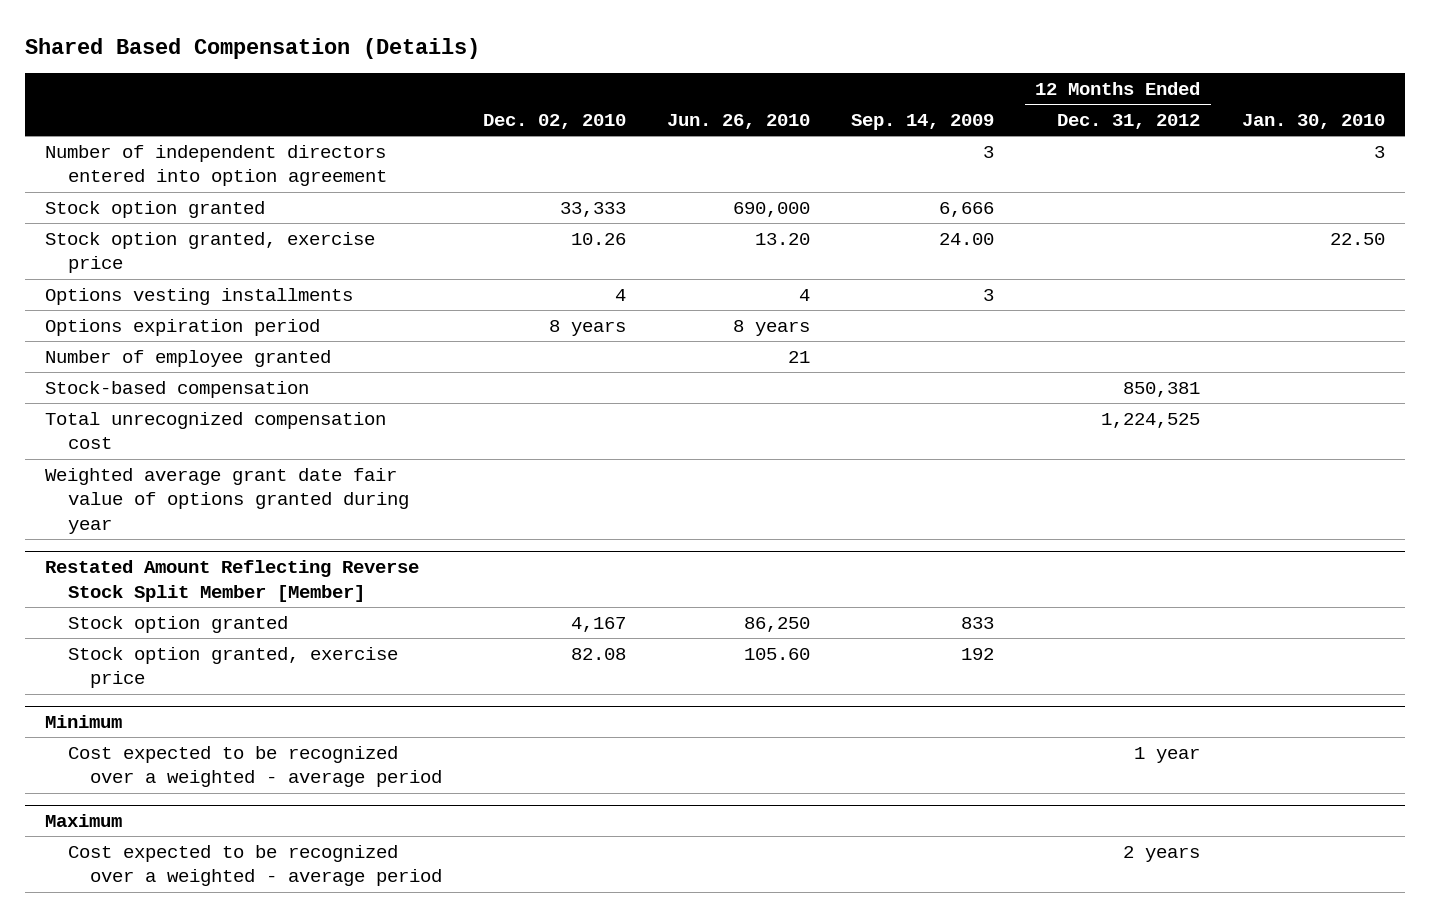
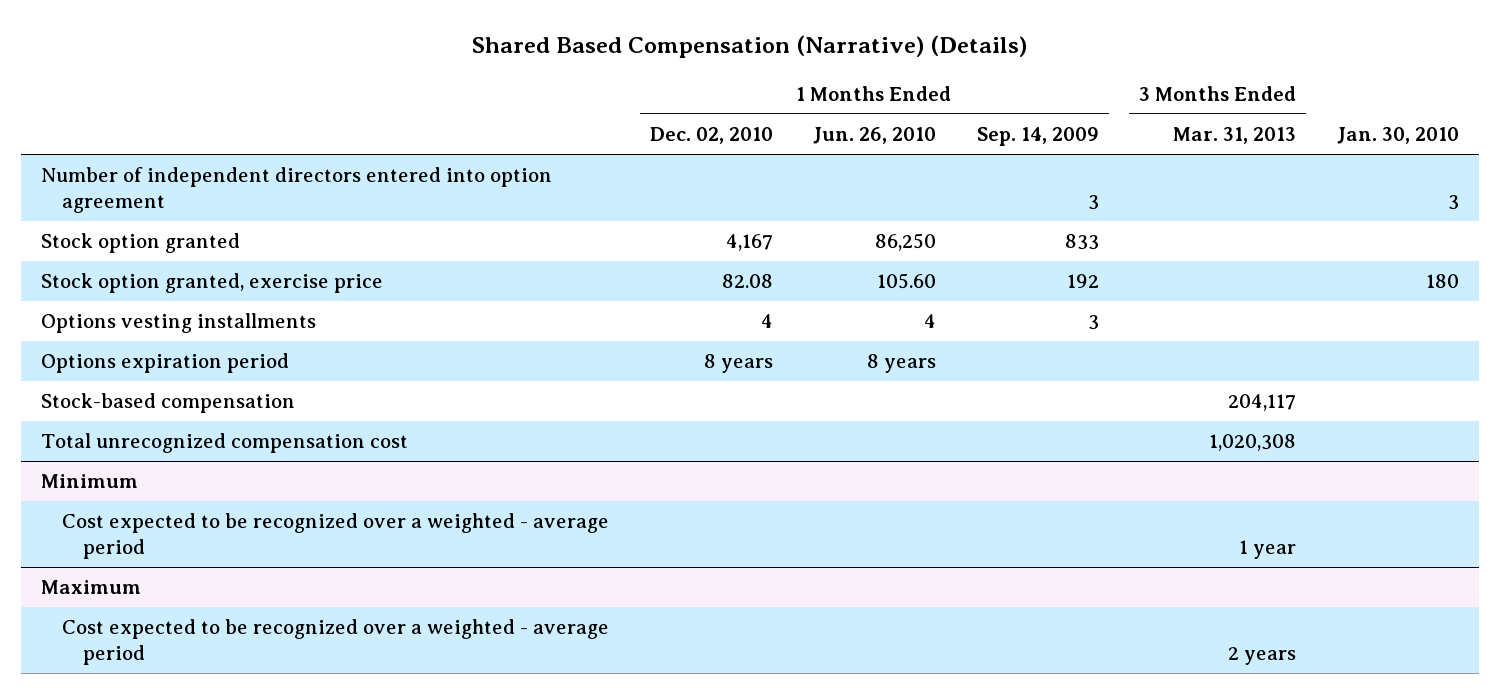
- Shared Based Compensation (Details)
+ Shared Based Compensation (Narrative) (Details)
- | Dec. 02, 2010 | Jun. 26, 2010 | Sep. 14, 2009 | 12 Months Ended Dec. 31, 2012 | Jan. 30, 2010
+ | 1 Months Ended Dec. 02, 2010 | 1 Months Ended Jun. 26, 2010 | 1 Months Ended Sep. 14, 2009 | 3 Months Ended Mar. 31, 2013 | Jan. 30, 2010
- Stock option granted, exercise price | 10.26 | 13.20 | 24.00 | | 22.50
+ Stock option granted, exercise price | 82.08 | 105.60 | 192 | | 180
- Number of employee granted | | 21 | | |
- Weighted average grant date fair value of options granted during year
- Restated Amount Reflecting Reverse Stock Split Member [Member]
- Stock option granted | 4,167 | 86,250 | 833 | |
- Stock option granted, exercise price | 82.08 | 105.60 | 192 | |

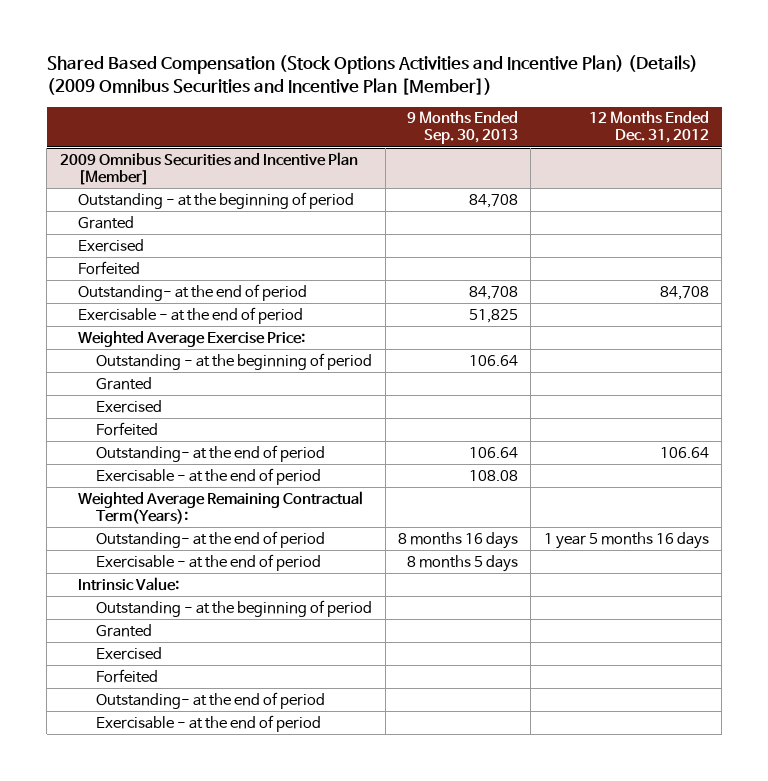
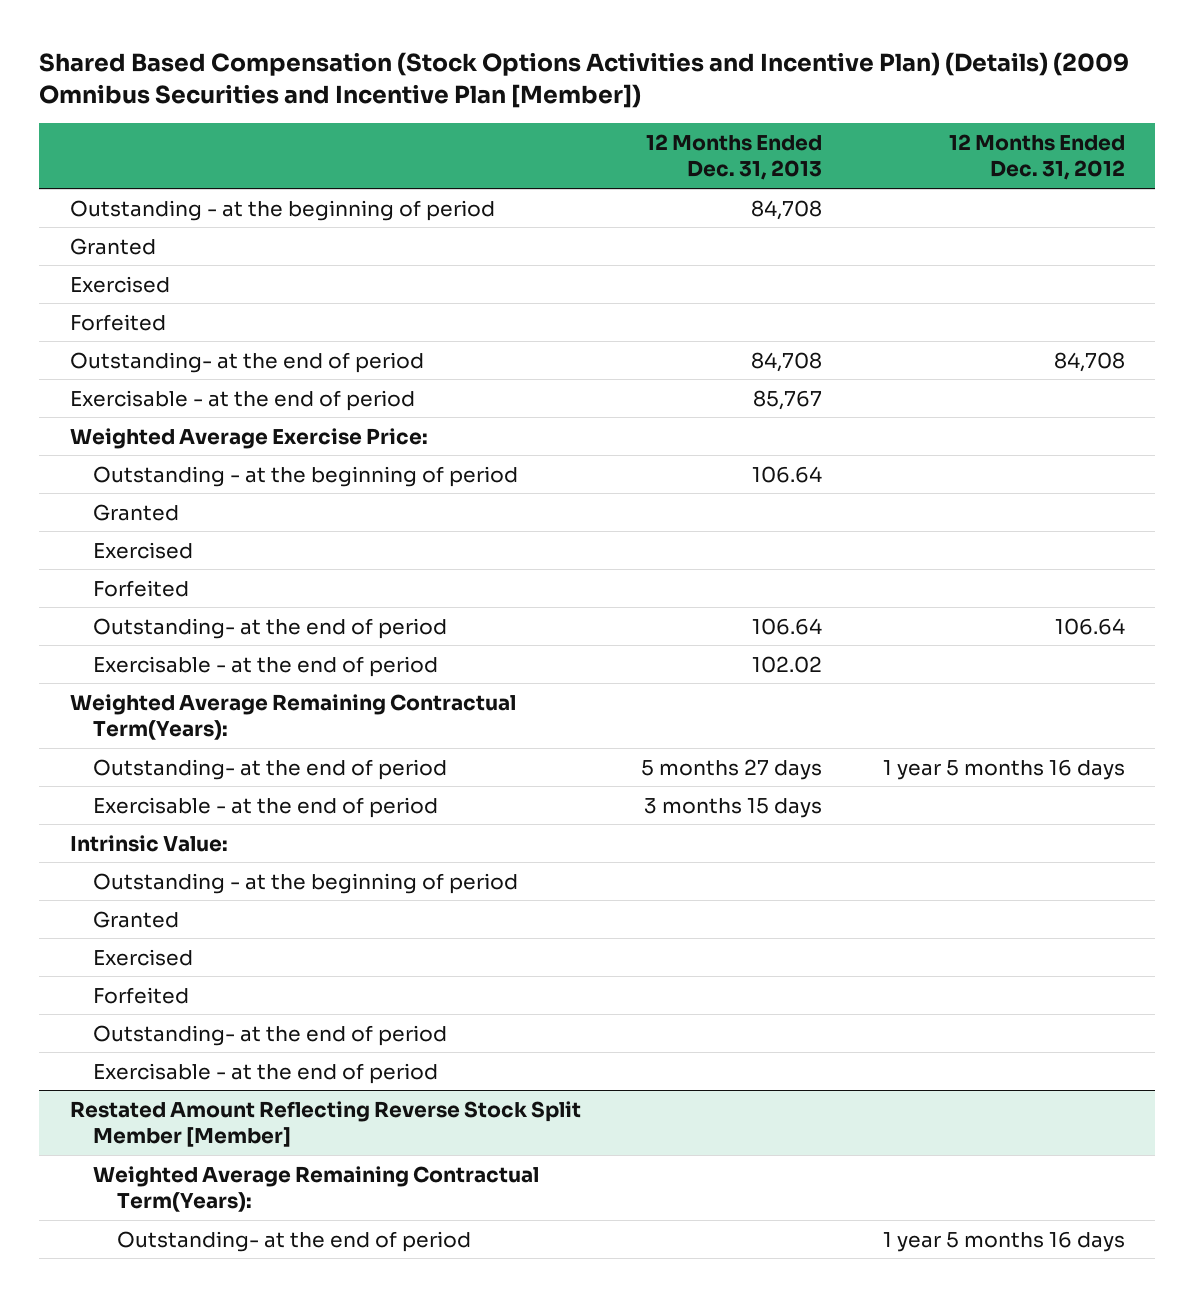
- | 9 Months Ended Sep. 30, 2013 | 12 Months Ended Dec. 31, 2012
+ | 12 Months Ended Dec. 31, 2013 | 12 Months Ended Dec. 31, 2012
- 2009 Omnibus Securities and Incentive Plan [Member]
+ Restated Amount Reflecting Reverse Stock Split Member [Member]
+ Weighted Average Remaining Contractual Term(Years):
+ Outstanding- at the end of period | | 1 year 5 months 16 days

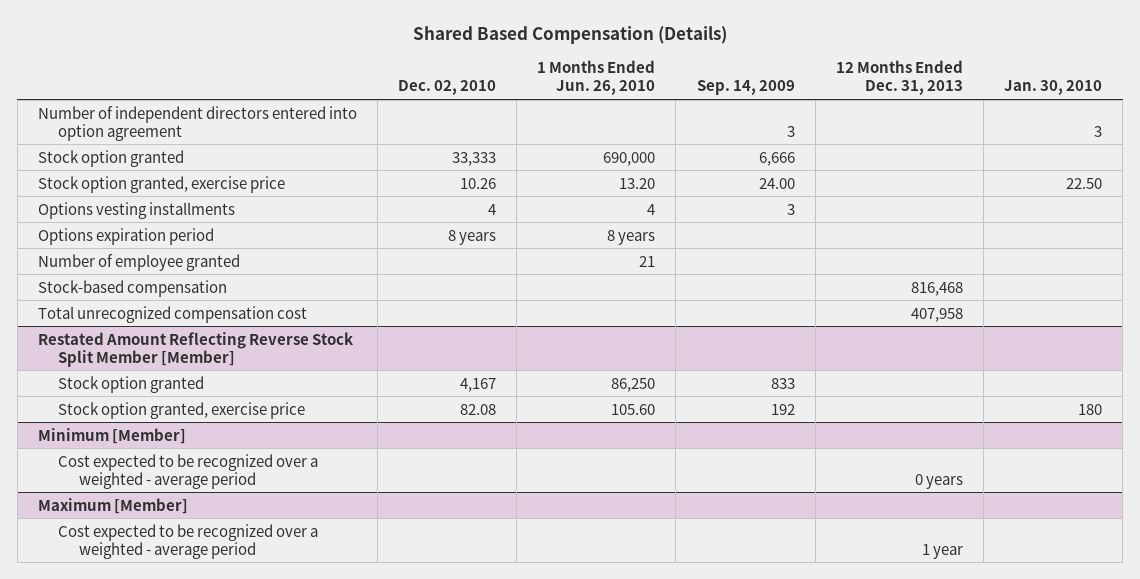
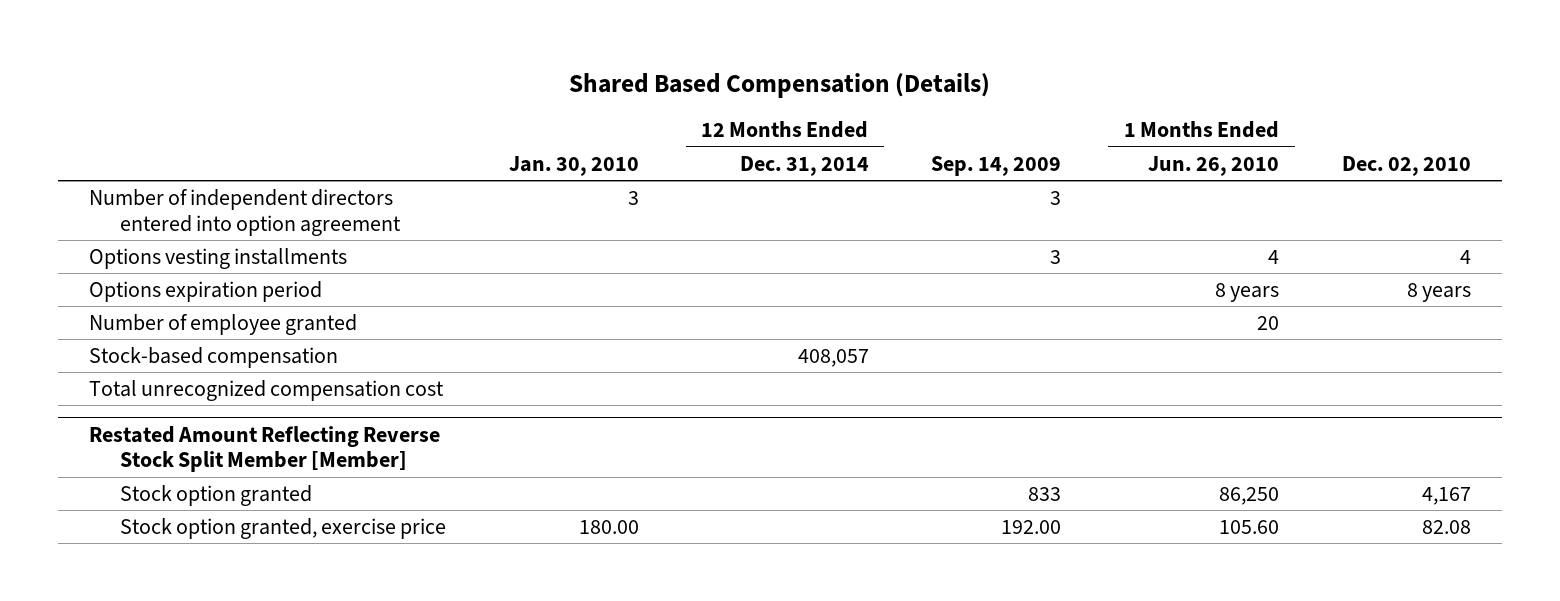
- | Dec. 02, 2010 | 1 Months Ended Jun. 26, 2010 | Sep. 14, 2009 | 12 Months Ended Dec. 31, 2013 | Jan. 30, 2010
+ | Jan. 30, 2010 | 12 Months Ended Dec. 31, 2014 | Sep. 14, 2009 | 1 Months Ended Jun. 26, 2010 | Dec. 02, 2010
- Stock option granted | 33,333 | 690,000 | 6,666 | |
- Stock option granted, exercise price | 10.26 | 13.20 | 24.00 | | 22.50
- Number of employee granted | | 21 | | |
+ Number of employee granted | | | | 20 |
@ Restated Amount Reflecting Reverse Stock Split Member [Member]
- Stock option granted, exercise price | 82.08 | 105.60 | 192 | | 180
- Minimum [Member]
- Cost expected to be recognized over a weighted - average period | | | | 0 years |
- Maximum [Member]
- Cost expected to be recognized over a weighted - average period | | | | 1 year |
@ Restated Amount Reflecting Reverse Stock Split Member [Member]
+ Stock option granted, exercise price | 180.00 | | 192.00 | 105.60 | 82.08

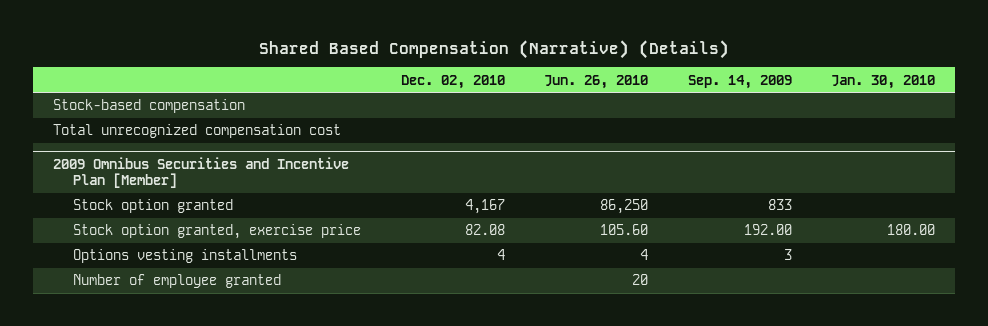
- Shared Based Compensation (Details)
+ Shared Based Compensation (Narrative) (Details)
- | Jan. 30, 2010 | 12 Months Ended Dec. 31, 2014 | Sep. 14, 2009 | 1 Months Ended Jun. 26, 2010 | Dec. 02, 2010
+ | Dec. 02, 2010 | Jun. 26, 2010 | Sep. 14, 2009 | Jan. 30, 2010
- Number of independent directors entered into option agreement | 3 | | 3 | |
- Options vesting installments | | | 3 | 4 | 4
- Options expiration period | | | | 8 years | 8 years
- Number of employee granted | | | | 20 |
- Restated Amount Reflecting Reverse Stock Split Member [Member]
+ 2009 Omnibus Securities and Incentive Plan [Member]
+ Options vesting installments | 4 | 4 | 3 |
+ Number of employee granted | | 20 | |

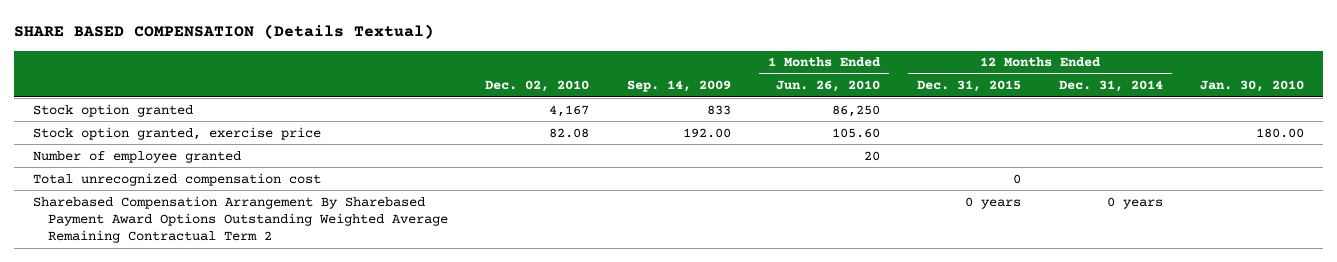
- Shared Based Compensation (Narrative) (Details)
+ SHARE BASED COMPENSATION (Details Textual)
- | Dec. 02, 2010 | Jun. 26, 2010 | Sep. 14, 2009 | Jan. 30, 2010
+ | Dec. 02, 2010 | Sep. 14, 2009 | 1 Months Ended Jun. 26, 2010 | 12 Months Ended Dec. 31, 2015 | 12 Months Ended Dec. 31, 2014 | Jan. 30, 2010
- Stock-based compensation
- 2009 Omnibus Securities and Incentive Plan [Member]
- Options vesting installments | 4 | 4 | 3 |
moved down: Total unrecognized compensation cost | | | | 0 | |
+ Sharebased Compensation Arrangement By Sharebased Payment Award Options Outstanding Weighted Average Remaining Contractual Term 2 | | | | 0 years | 0 years |

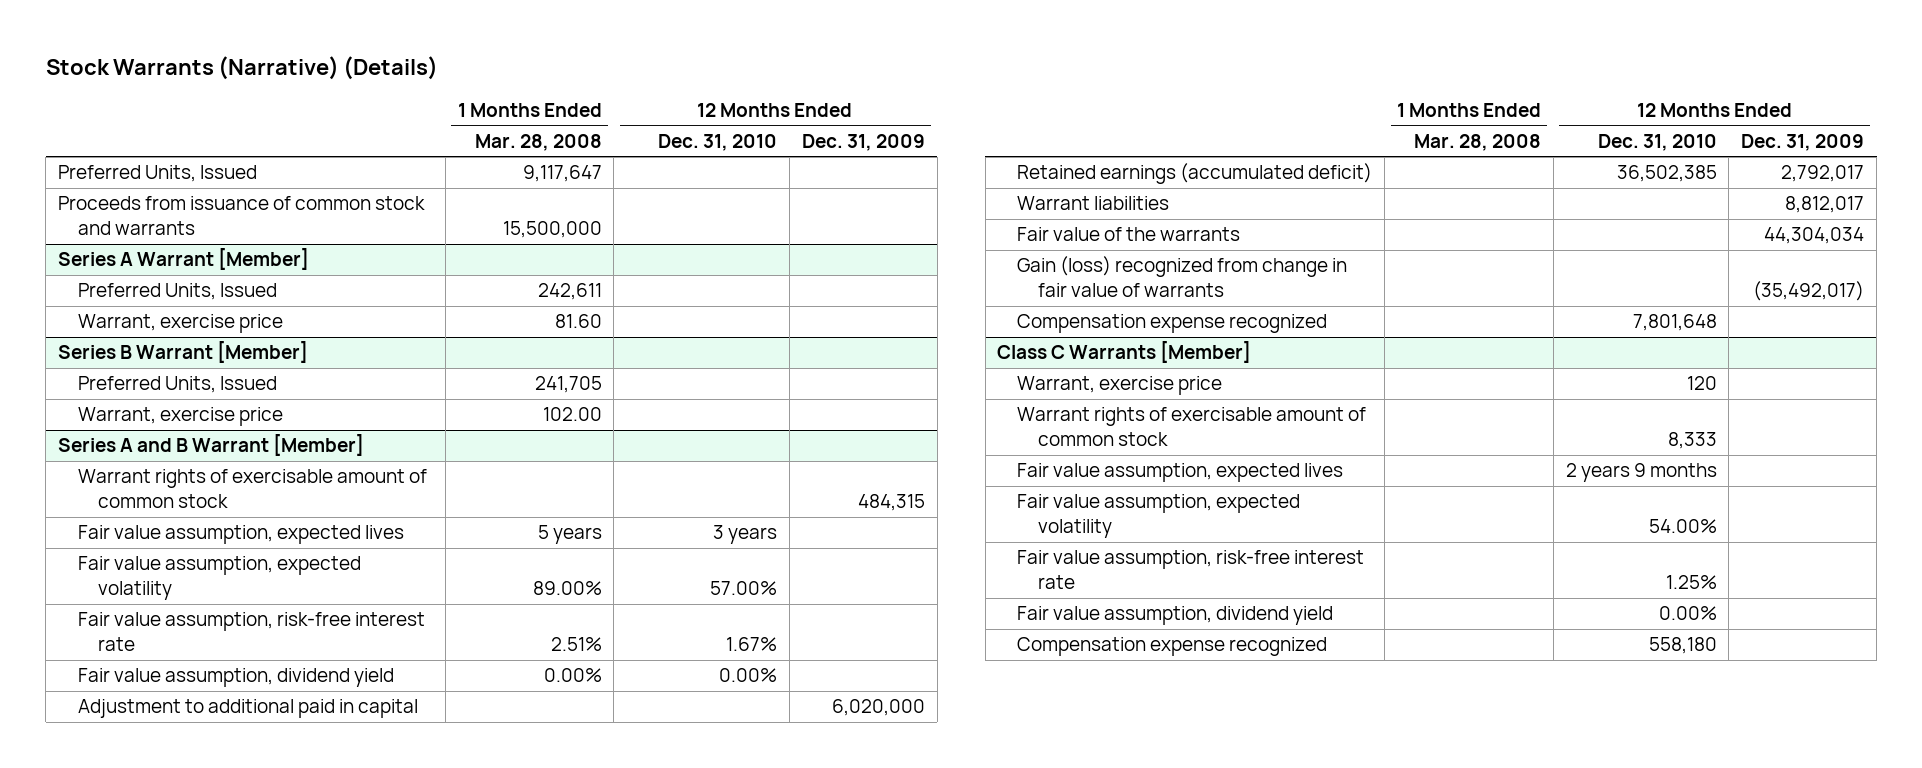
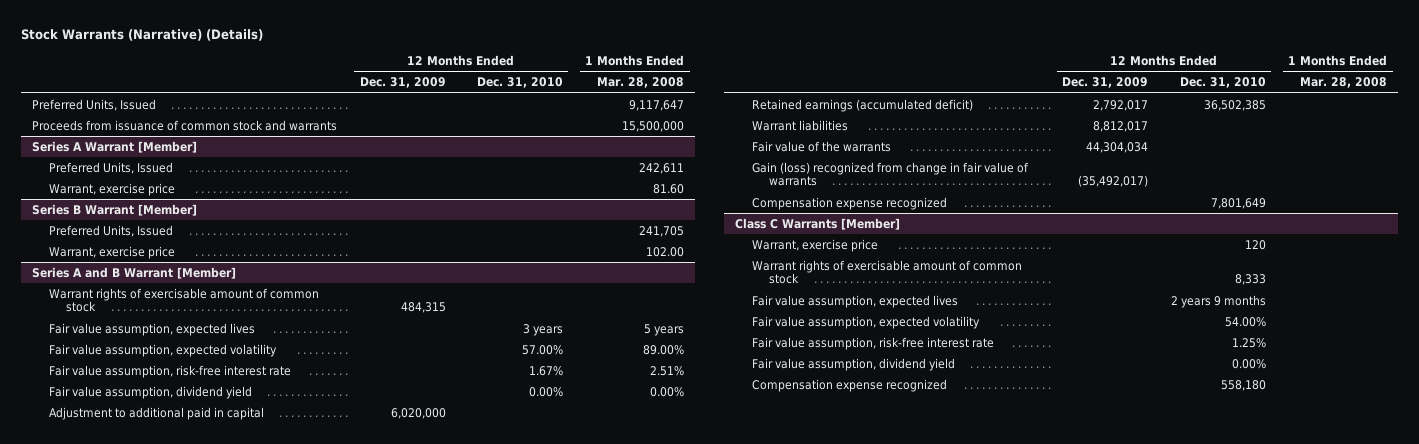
- | 1 Months Ended Mar. 28, 2008 | 12 Months Ended Dec. 31, 2010 | 12 Months Ended Dec. 31, 2009
+ | 12 Months Ended Dec. 31, 2009 | 12 Months Ended Dec. 31, 2010 | 1 Months Ended Mar. 28, 2008
@ Series A and B Warrant [Member]
- Compensation expense recognized | | 7,801,648 |
+ Compensation expense recognized | | 7,801,649 |

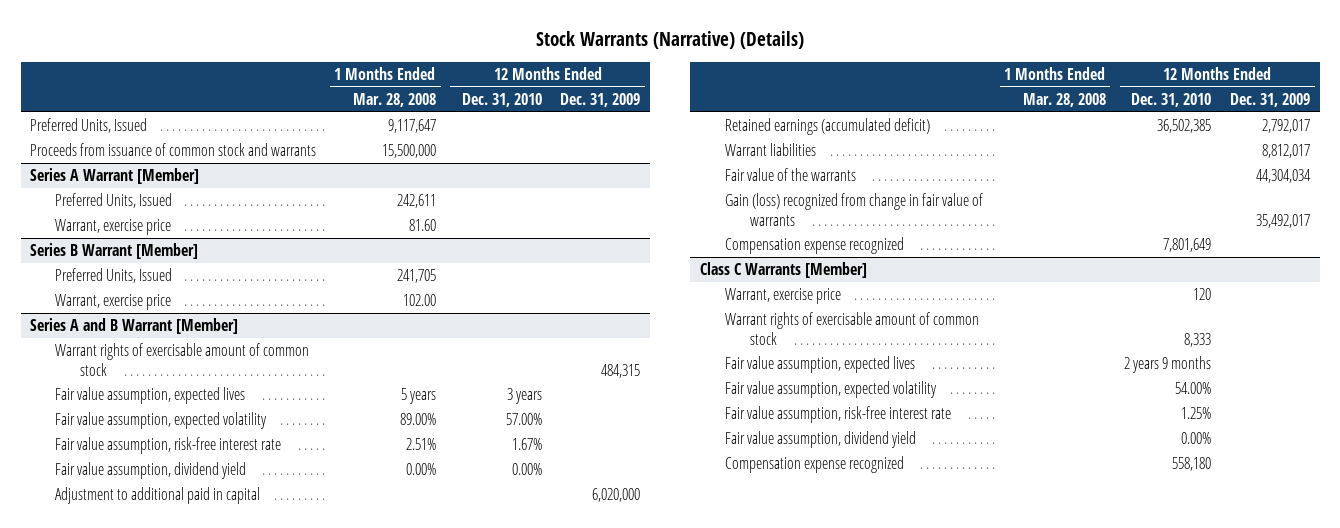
- | 12 Months Ended Dec. 31, 2009 | 12 Months Ended Dec. 31, 2010 | 1 Months Ended Mar. 28, 2008
+ | 1 Months Ended Mar. 28, 2008 | 12 Months Ended Dec. 31, 2010 | 12 Months Ended Dec. 31, 2009
@ Series A and B Warrant [Member]
- Gain (loss) recognized from change in fair value of warrants | (35,492,017) | |
+ Gain (loss) recognized from change in fair value of warrants | | | 35,492,017

